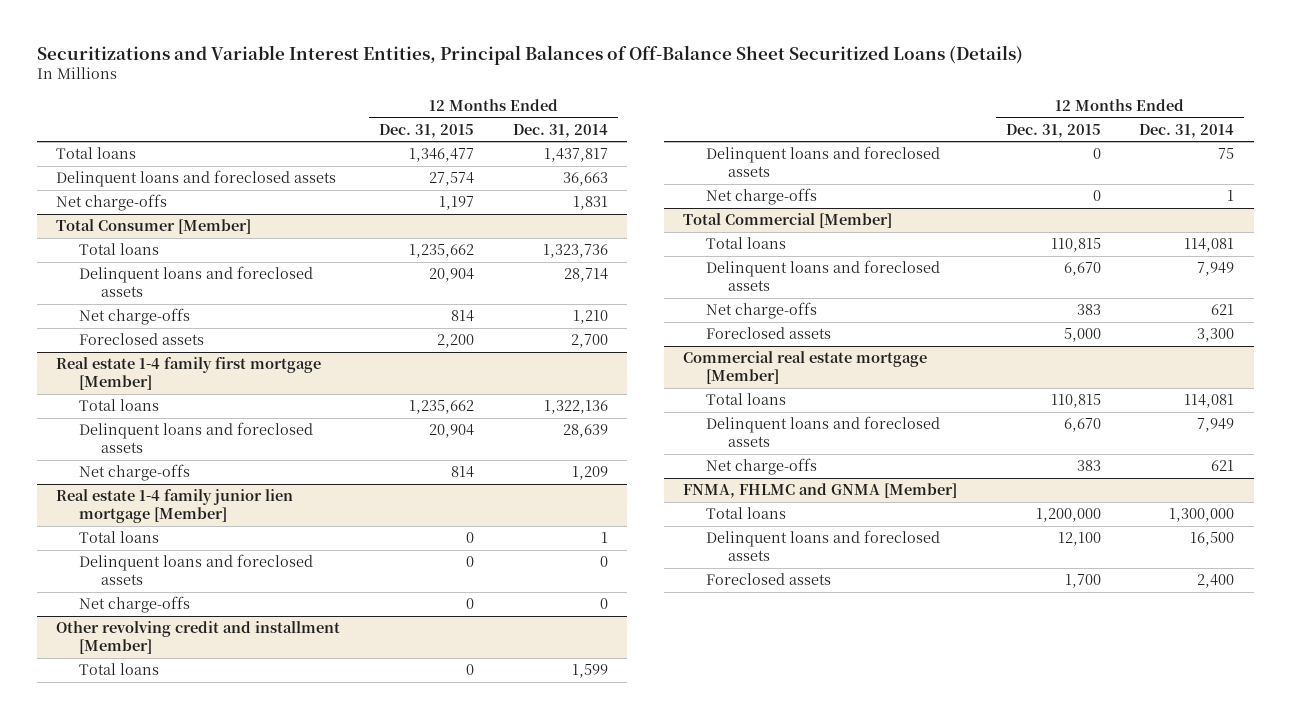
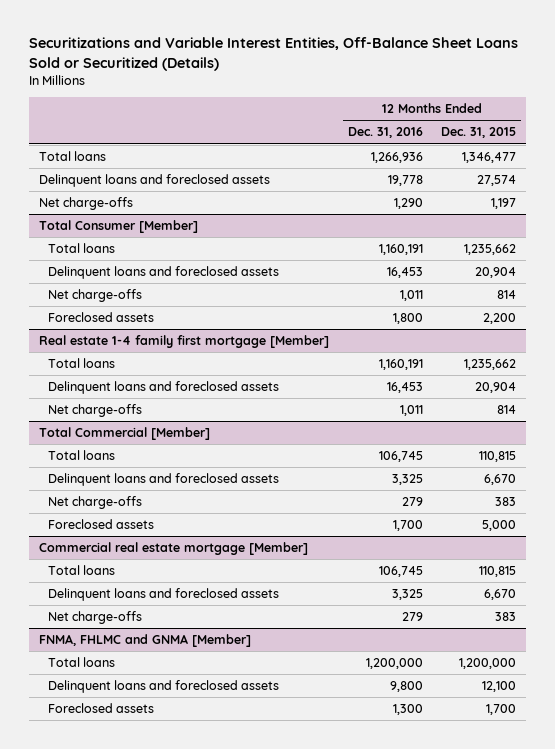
- Securitizations and Variable Interest Entities, Principal Balances of Off-Balance Sheet Securitized Loans (Details)
+ Securitizations and Variable Interest Entities, Off-Balance Sheet Loans Sold or Securitized (Details)
- | 12 Months Ended Dec. 31, 2015 | 12 Months Ended Dec. 31, 2014
+ | 12 Months Ended Dec. 31, 2016 | 12 Months Ended Dec. 31, 2015
- Real estate 1-4 family junior lien mortgage [Member]
- Total loans | 0 | 1
- Delinquent loans and foreclosed assets | 0 | 0
- Net charge-offs | 0 | 0
- Other revolving credit and installment [Member]
- Total loans | 0 | 1,599
- Delinquent loans and foreclosed assets | 0 | 75
- Net charge-offs | 0 | 1

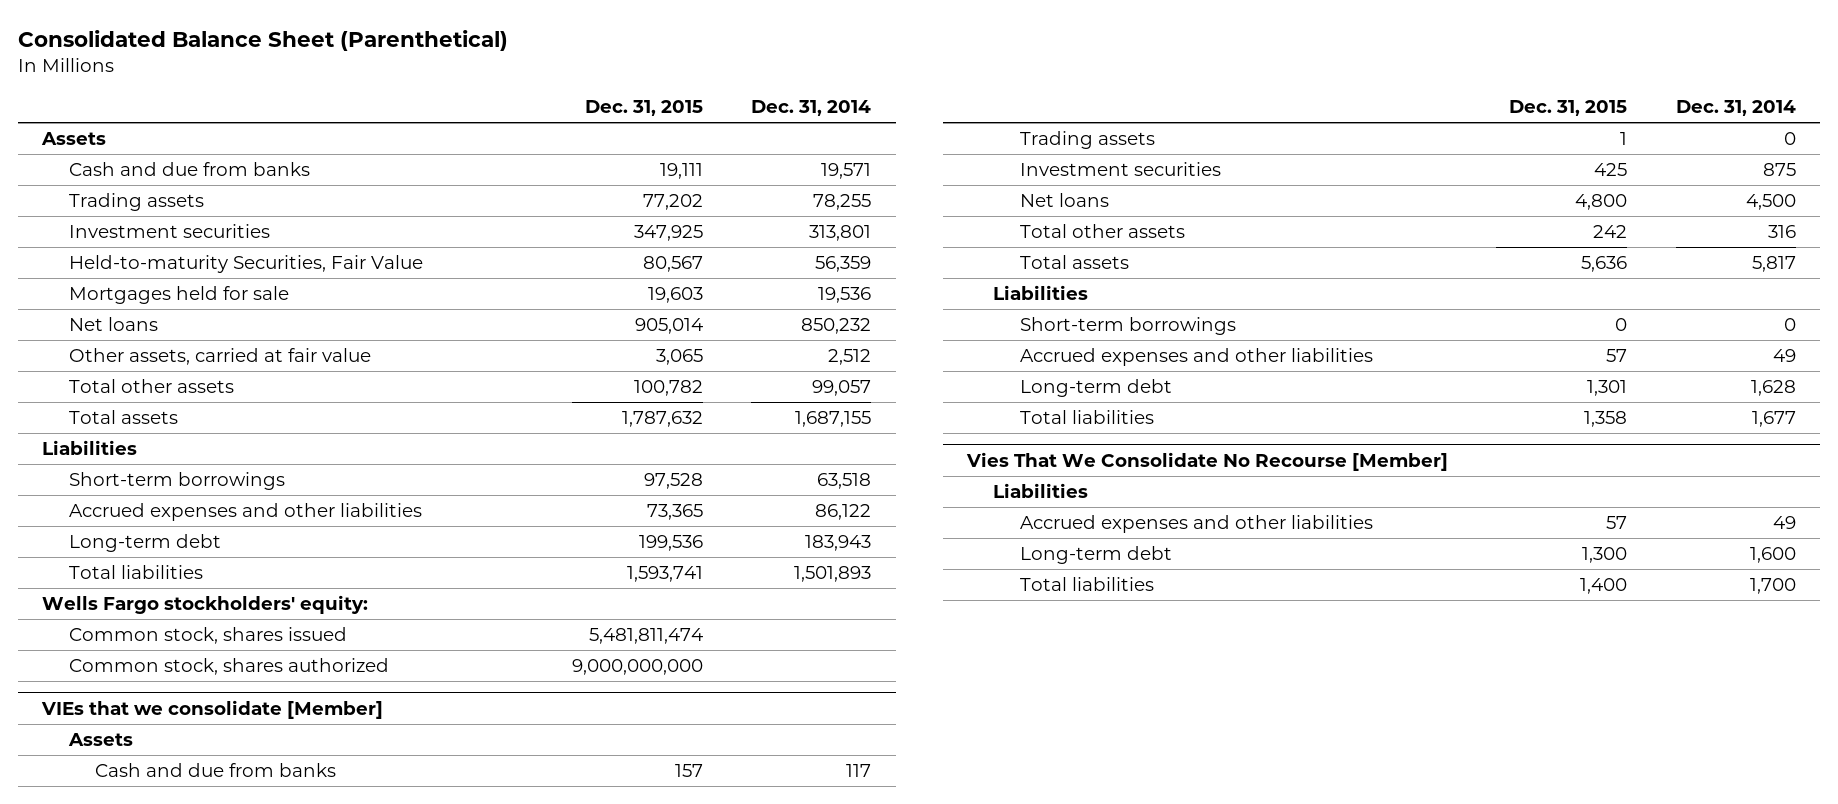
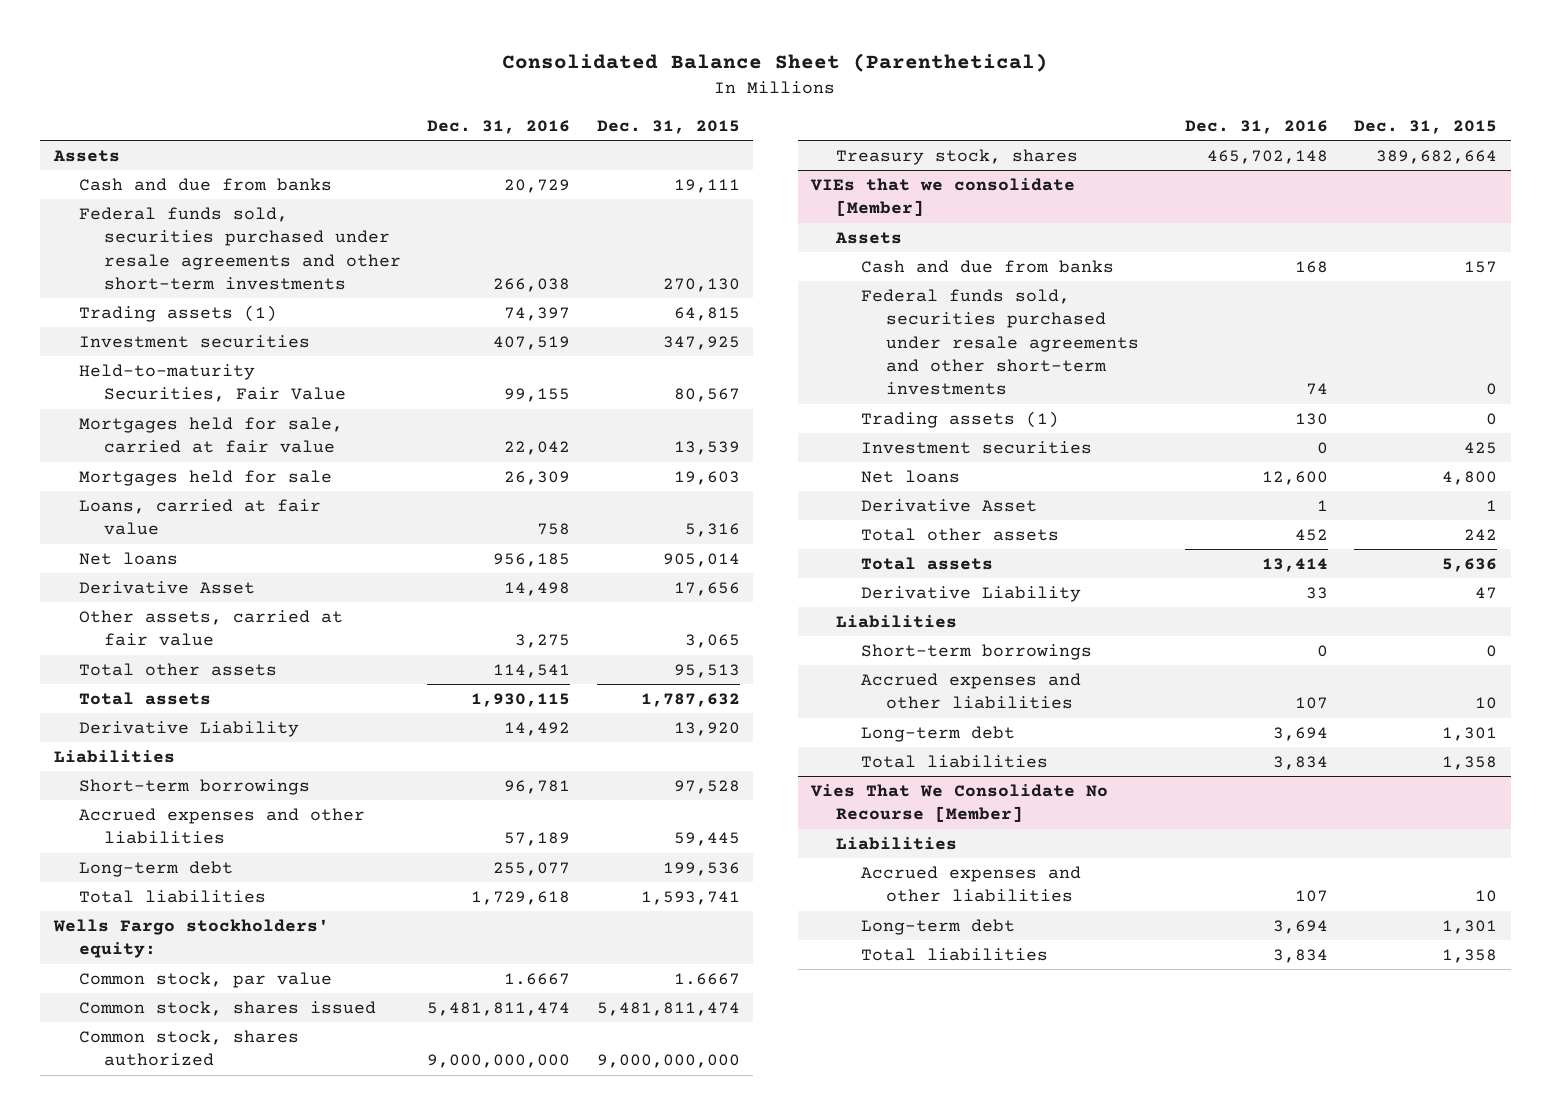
- | Dec. 31, 2015 | Dec. 31, 2014
+ | Dec. 31, 2016 | Dec. 31, 2015
- Trading assets | 77,202 | 78,255
+ Federal funds sold, securities purchased under resale agreements and other short-term investments | 266,038 | 270,130
+ Trading assets (1) | 74,397 | 64,815
+ Mortgages held for sale, carried at fair value | 22,042 | 13,539
+ Loans, carried at fair value | 758 | 5,316
+ Derivative Asset | 14,498 | 17,656
- Total other assets | 100,782 | 99,057
+ Total other assets | 114,541 | 95,513
+ Derivative Liability | 14,492 | 13,920
- Accrued expenses and other liabilities | 73,365 | 86,122
+ Accrued expenses and other liabilities | 57,189 | 59,445
+ Common stock, par value | 1.6667 | 1.6667
+ Treasury stock, shares | 465,702,148 | 389,682,664
@ VIEs that we consolidate [Member]
- Trading assets | 1 | 0
+ Federal funds sold, securities purchased under resale agreements and other short-term investments | 74 | 0
+ Trading assets (1) | 130 | 0
+ Derivative Asset | 1 | 1
+ Derivative Liability | 33 | 47
- Accrued expenses and other liabilities | 57 | 49
+ Accrued expenses and other liabilities | 107 | 10
@ Vies That We Consolidate No Recourse [Member]
- Accrued expenses and other liabilities | 57 | 49
- Long-term debt | 1,300 | 1,600
- Total liabilities | 1,400 | 1,700
+ Accrued expenses and other liabilities | 107 | 10
+ Long-term debt | 3,694 | 1,301
+ Total liabilities | 3,834 | 1,358

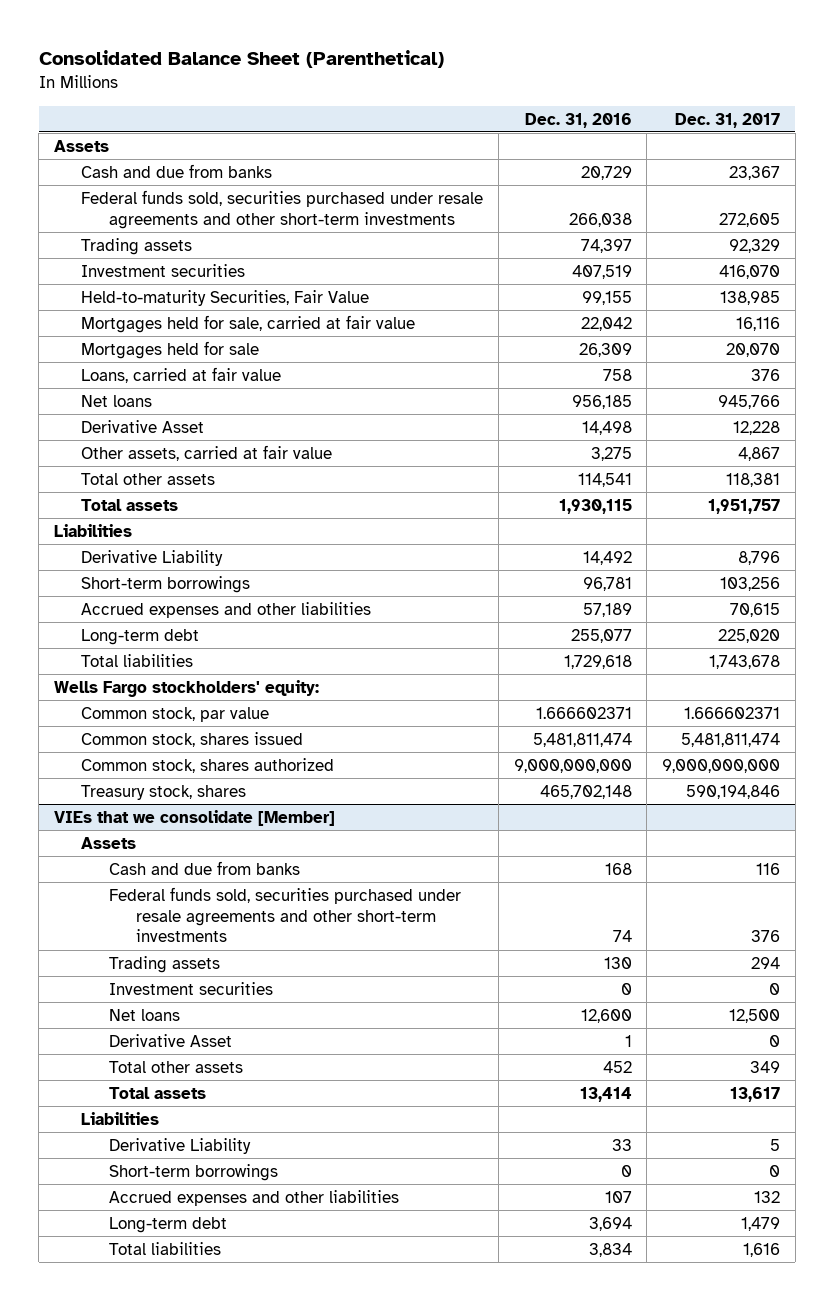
- | Dec. 31, 2016 | Dec. 31, 2015
+ | Dec. 31, 2016 | Dec. 31, 2017
- Trading assets (1) | 74,397 | 64,815
+ Trading assets | 74,397 | 92,329
moved down: Derivative Liability | 14,492 | 8,796
- Common stock, par value | 1.6667 | 1.6667
+ Common stock, par value | 1.666602371 | 1.666602371
@ VIEs that we consolidate [Member]
- Trading assets (1) | 130 | 0
+ Trading assets | 130 | 294
moved down: Derivative Liability | 33 | 5
- Vies That We Consolidate No Recourse [Member]
- Liabilities
- Accrued expenses and other liabilities | 107 | 10
- Long-term debt | 3,694 | 1,301
- Total liabilities | 3,834 | 1,358

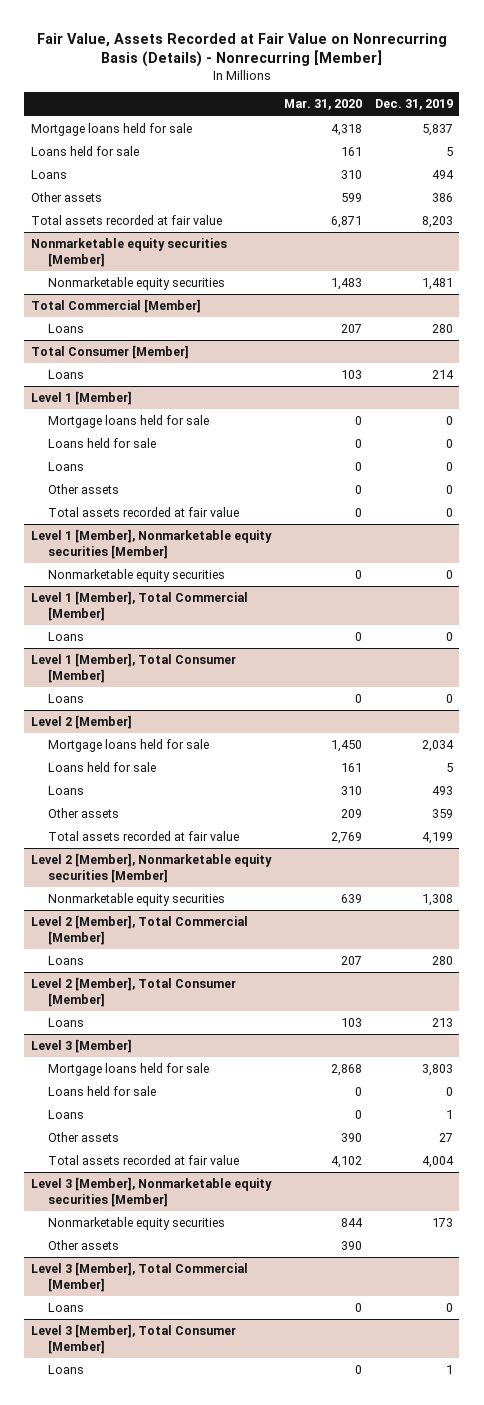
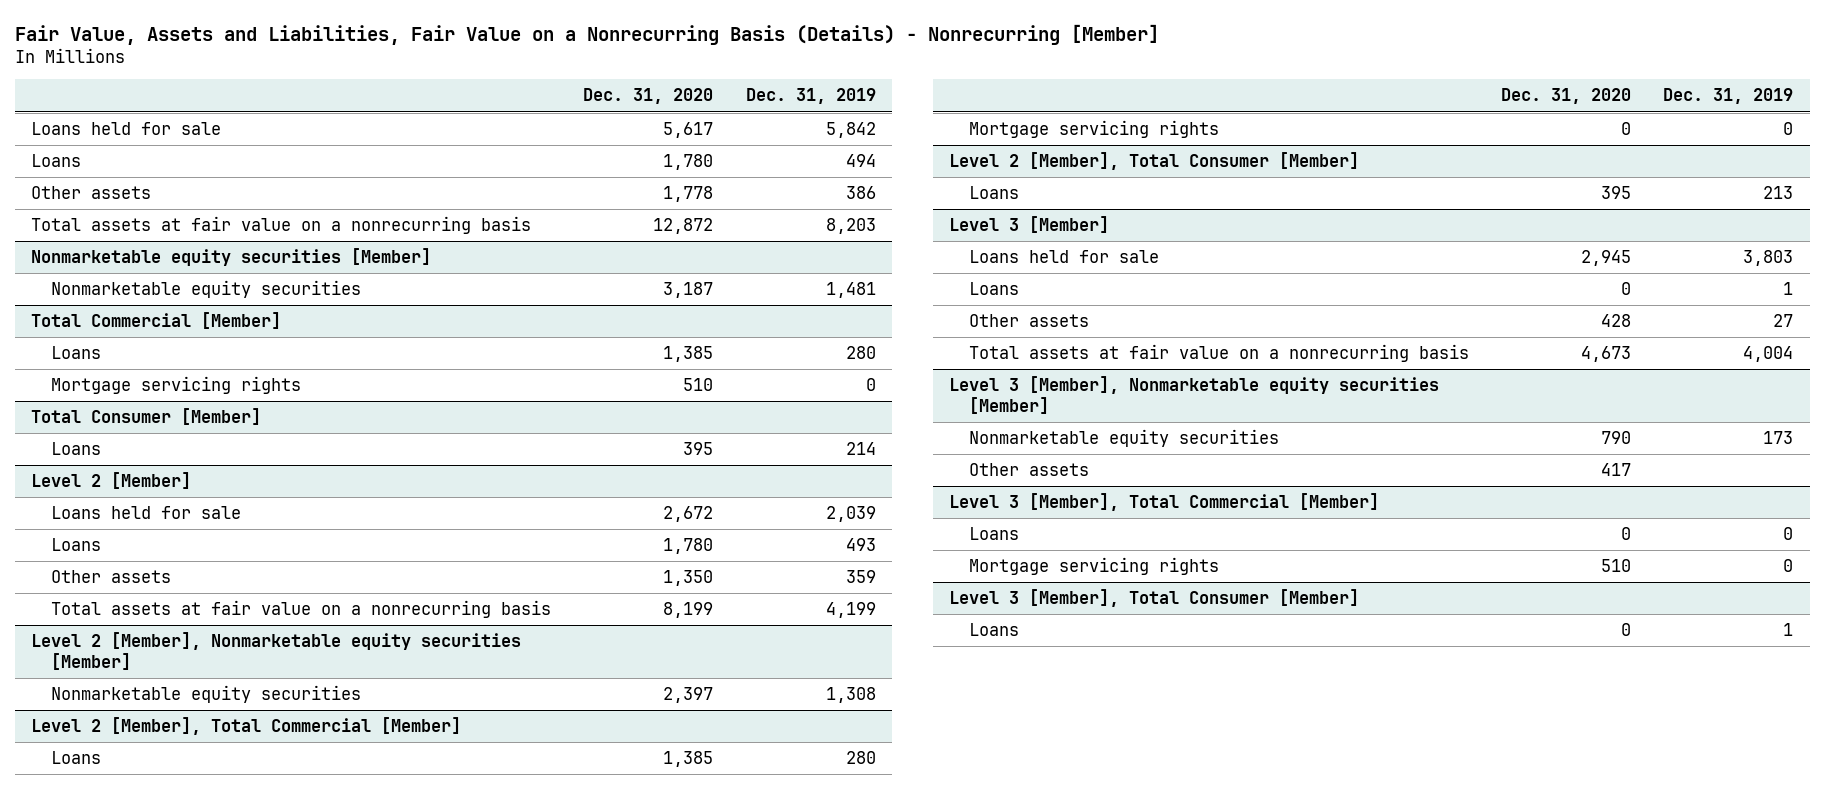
- Fair Value, Assets Recorded at Fair Value on Nonrecurring Basis (Details) - Nonrecurring [Member]
+ Fair Value, Assets and Liabilities, Fair Value on a Nonrecurring Basis (Details) - Nonrecurring [Member]
- | Mar. 31, 2020 | Dec. 31, 2019
+ | Dec. 31, 2020 | Dec. 31, 2019
- Mortgage loans held for sale | 4,318 | 5,837
- Loans held for sale | 161 | 5
+ Loans held for sale | 5,617 | 5,842
- Total assets recorded at fair value | 6,871 | 8,203
+ Total assets at fair value on a nonrecurring basis | 12,872 | 8,203
@ Total Commercial [Member]
+ Mortgage servicing rights | 510 | 0
- Level 1 [Member]
- Mortgage loans held for sale | 0 | 0
- Loans held for sale | 0 | 0
- Loans | 0 | 0
- Other assets | 0 | 0
- Total assets recorded at fair value | 0 | 0
- Level 1 [Member], Nonmarketable equity securities [Member]
- Nonmarketable equity securities | 0 | 0
- Level 1 [Member], Total Commercial [Member]
- Loans | 0 | 0
- Level 1 [Member], Total Consumer [Member]
- Loans | 0 | 0
@ Level 2 [Member]
- Mortgage loans held for sale | 1,450 | 2,034
- Loans held for sale | 161 | 5
+ Loans held for sale | 2,672 | 2,039
- Total assets recorded at fair value | 2,769 | 4,199
+ Total assets at fair value on a nonrecurring basis | 8,199 | 4,199
@ Level 2 [Member], Total Commercial [Member]
+ Mortgage servicing rights | 0 | 0
@ Level 3 [Member]
- Mortgage loans held for sale | 2,868 | 3,803
- Loans held for sale | 0 | 0
+ Loans held for sale | 2,945 | 3,803
- Total assets recorded at fair value | 4,102 | 4,004
+ Total assets at fair value on a nonrecurring basis | 4,673 | 4,004
@ Level 3 [Member], Total Commercial [Member]
+ Mortgage servicing rights | 510 | 0

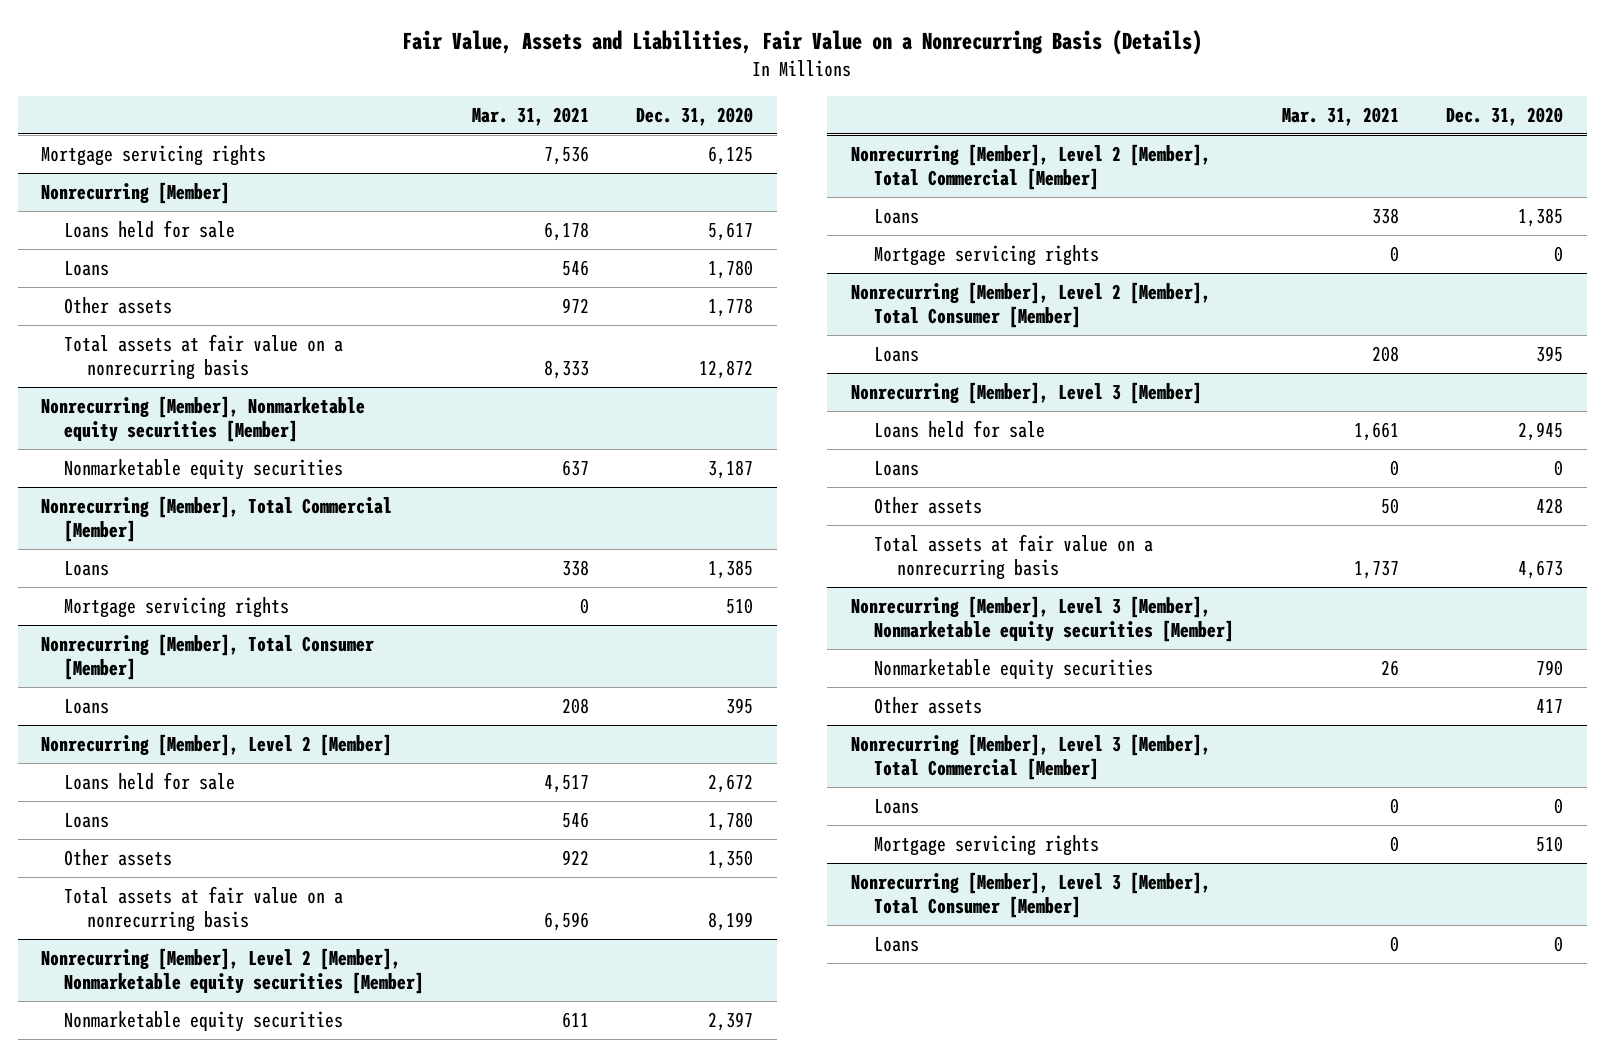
- Fair Value, Assets and Liabilities, Fair Value on a Nonrecurring Basis (Details) - Nonrecurring [Member]
+ Fair Value, Assets and Liabilities, Fair Value on a Nonrecurring Basis (Details)
- | Dec. 31, 2020 | Dec. 31, 2019
+ | Mar. 31, 2021 | Dec. 31, 2020
+ Mortgage servicing rights | 7,536 | 6,125
+ Nonrecurring [Member]
- Nonmarketable equity securities [Member]
+ Nonrecurring [Member], Nonmarketable equity securities [Member]
- Total Commercial [Member]
+ Nonrecurring [Member], Total Commercial [Member]
- Total Consumer [Member]
+ Nonrecurring [Member], Total Consumer [Member]
- Level 2 [Member]
+ Nonrecurring [Member], Level 2 [Member]
- Level 2 [Member], Nonmarketable equity securities [Member]
+ Nonrecurring [Member], Level 2 [Member], Nonmarketable equity securities [Member]
- Level 2 [Member], Total Commercial [Member]
+ Nonrecurring [Member], Level 2 [Member], Total Commercial [Member]
- Level 2 [Member], Total Consumer [Member]
+ Nonrecurring [Member], Level 2 [Member], Total Consumer [Member]
- Level 3 [Member]
+ Nonrecurring [Member], Level 3 [Member]
- Level 3 [Member], Nonmarketable equity securities [Member]
+ Nonrecurring [Member], Level 3 [Member], Nonmarketable equity securities [Member]
- Level 3 [Member], Total Commercial [Member]
+ Nonrecurring [Member], Level 3 [Member], Total Commercial [Member]
- Level 3 [Member], Total Consumer [Member]
+ Nonrecurring [Member], Level 3 [Member], Total Consumer [Member]

